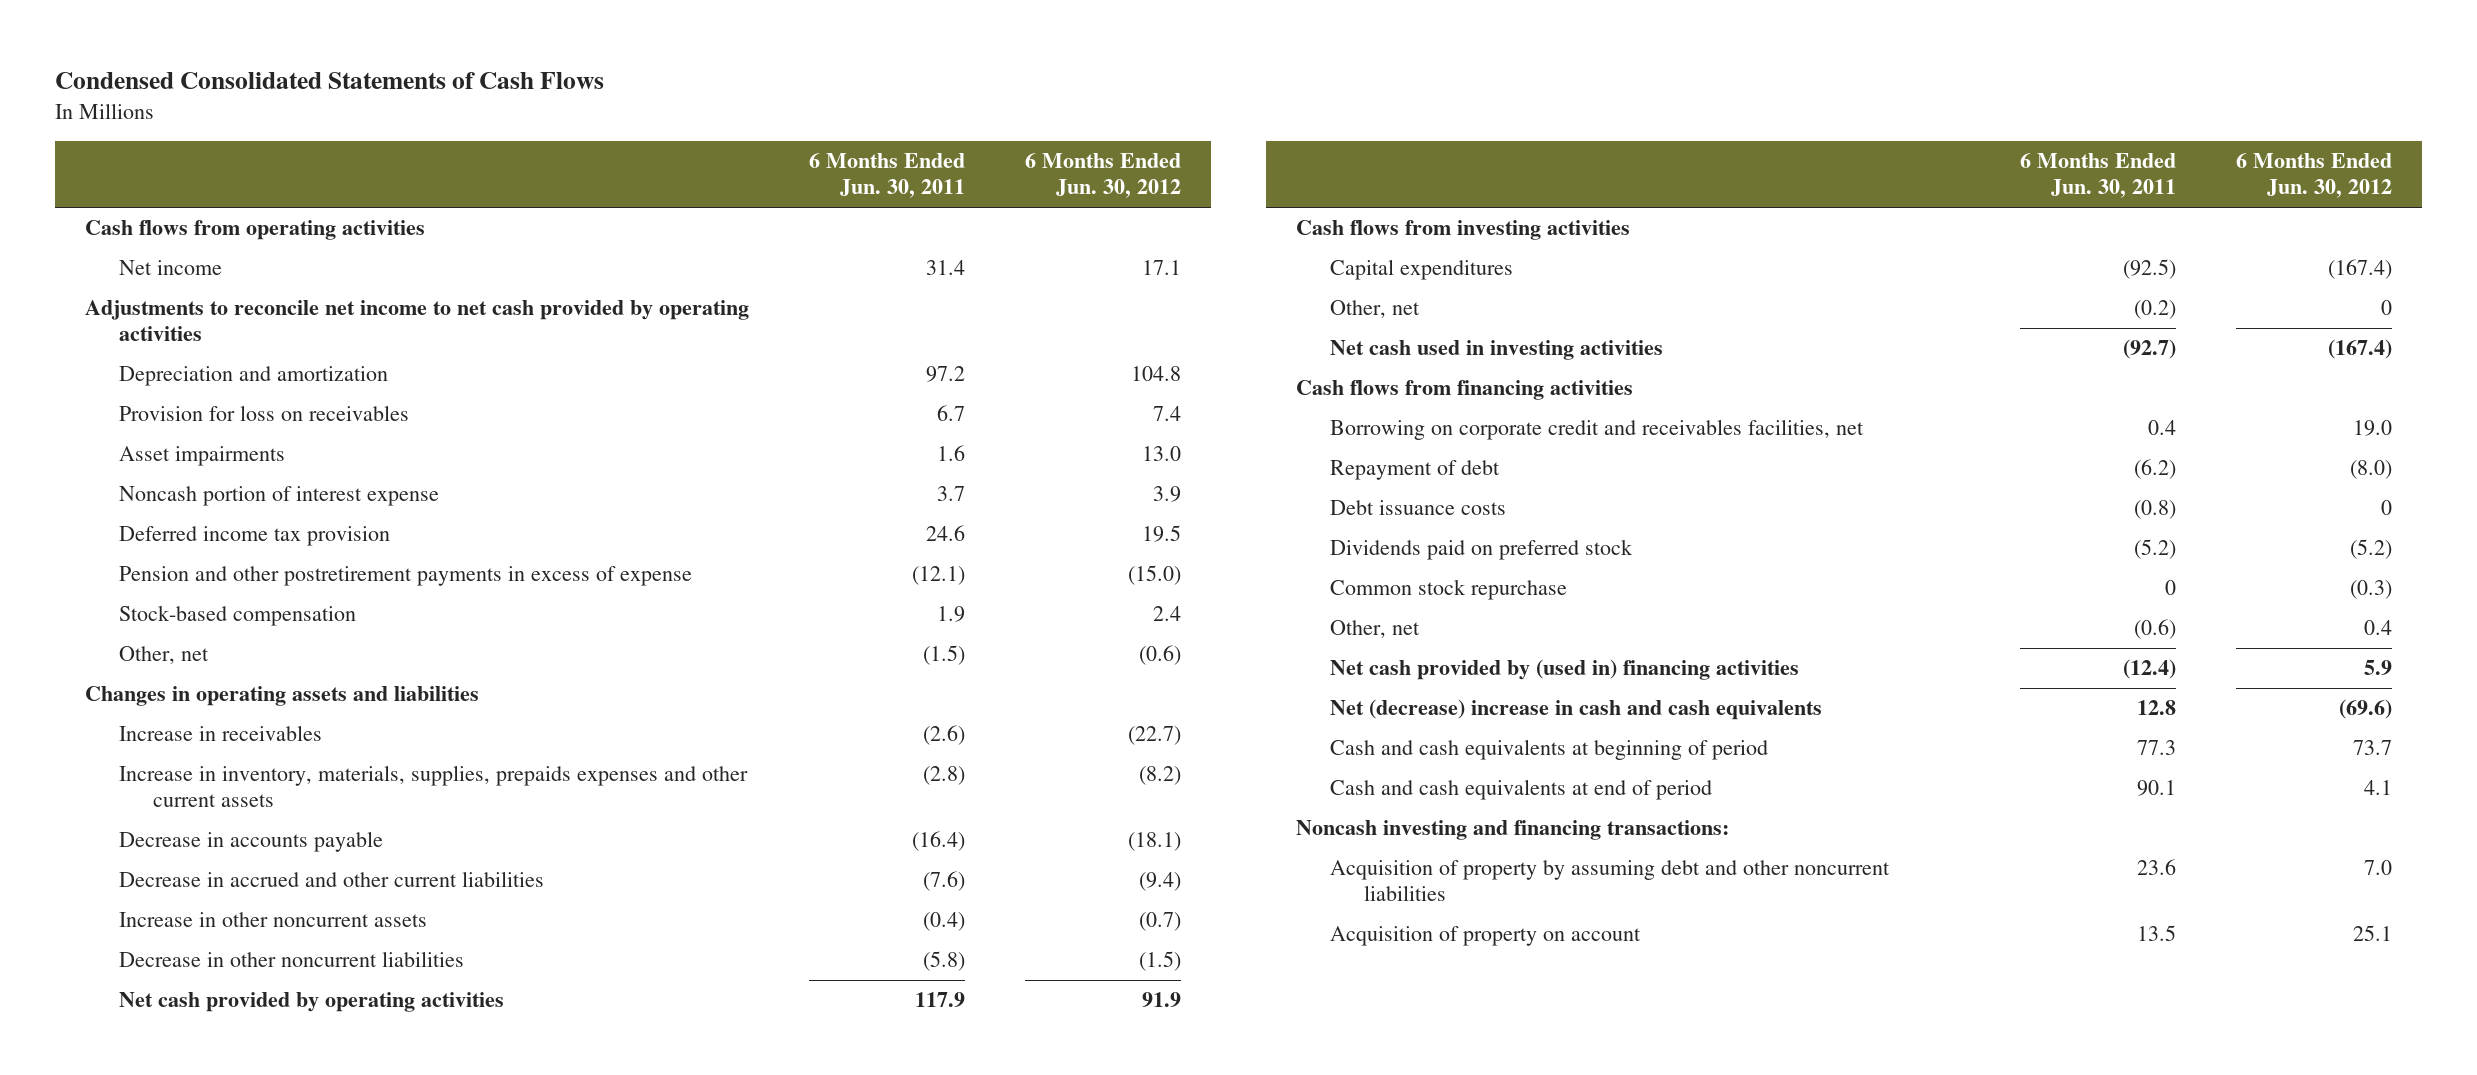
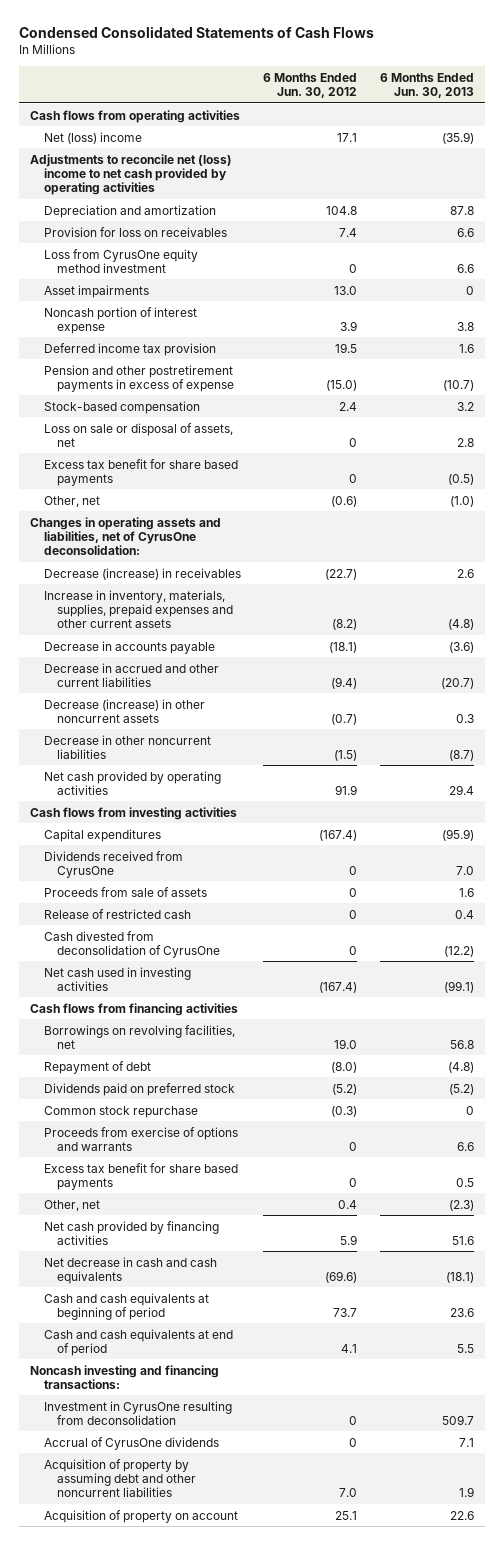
- | 6 Months Ended Jun. 30, 2011 | 6 Months Ended Jun. 30, 2012
+ | 6 Months Ended Jun. 30, 2012 | 6 Months Ended Jun. 30, 2013
- Net income | 31.4 | 17.1
- Adjustments to reconcile net income to net cash provided by operating activities
+ Net (loss) income | 17.1 | (35.9)
+ Adjustments to reconcile net (loss) income to net cash provided by operating activities
+ Loss from CyrusOne equity method investment | 0 | 6.6
+ Loss on sale or disposal of assets, net | 0 | 2.8
+ Excess tax benefit for share based payments | 0 | (0.5)
- Changes in operating assets and liabilities
- Increase in receivables | (2.6) | (22.7)
- Increase in inventory, materials, supplies, prepaids expenses and other current assets | (2.8) | (8.2)
+ Changes in operating assets and liabilities, net of CyrusOne deconsolidation:
+ Decrease (increase) in receivables | (22.7) | 2.6
+ Increase in inventory, materials, supplies, prepaid expenses and other current assets | (8.2) | (4.8)
- Increase in other noncurrent assets | (0.4) | (0.7)
+ Decrease (increase) in other noncurrent assets | (0.7) | 0.3
- Other, net | (0.2) | 0
+ Dividends received from CyrusOne | 0 | 7.0
+ Proceeds from sale of assets | 0 | 1.6
+ Release of restricted cash | 0 | 0.4
+ Cash divested from deconsolidation of CyrusOne | 0 | (12.2)
- Borrowing on corporate credit and receivables facilities, net | 0.4 | 19.0
+ Borrowings on revolving facilities, net | 19.0 | 56.8
- Debt issuance costs | (0.8) | 0
+ Proceeds from exercise of options and warrants | 0 | 6.6
+ Excess tax benefit for share based payments | 0 | 0.5
- Net cash provided by (used in) financing activities | (12.4) | 5.9
- Net (decrease) increase in cash and cash equivalents | 12.8 | (69.6)
+ Net cash provided by financing activities | 5.9 | 51.6
+ Net decrease in cash and cash equivalents | (69.6) | (18.1)
+ Investment in CyrusOne resulting from deconsolidation | 0 | 509.7
+ Accrual of CyrusOne dividends | 0 | 7.1

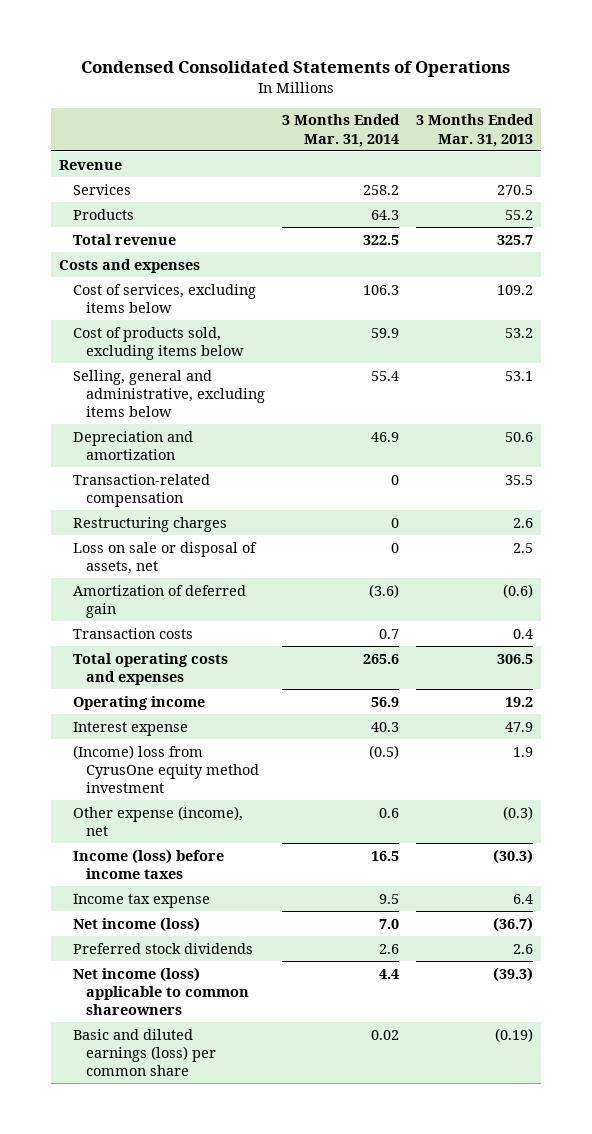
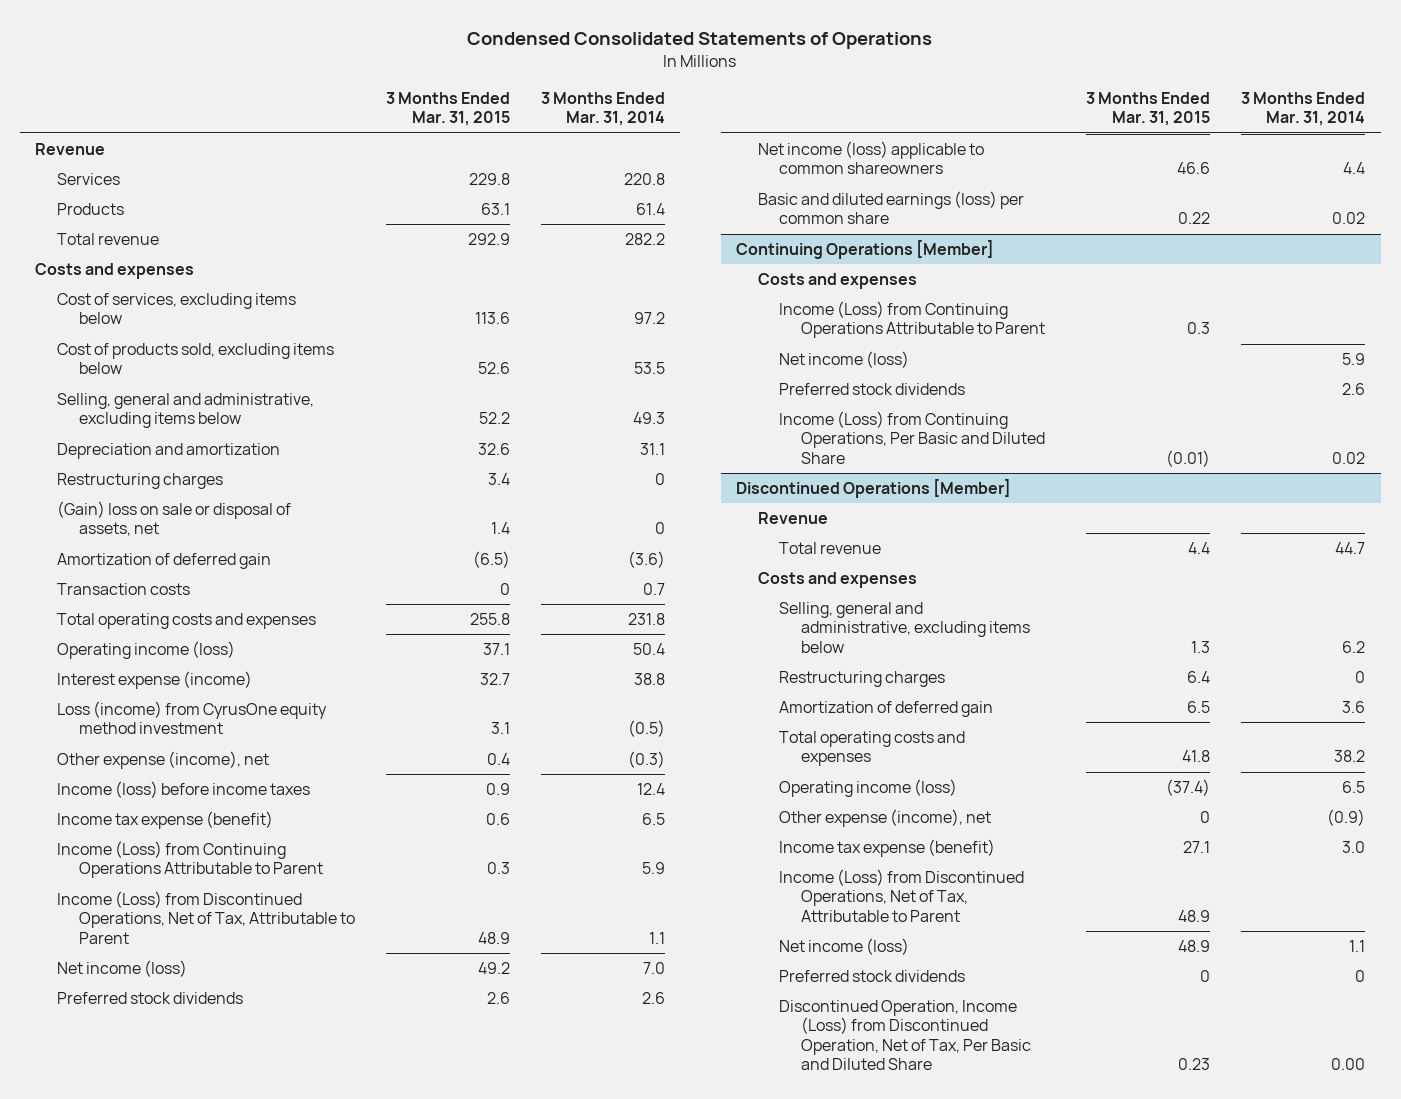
- | 3 Months Ended Mar. 31, 2014 | 3 Months Ended Mar. 31, 2013
+ | 3 Months Ended Mar. 31, 2015 | 3 Months Ended Mar. 31, 2014
- Services | 258.2 | 270.5
- Products | 64.3 | 55.2
- Total revenue | 322.5 | 325.7
+ Services | 229.8 | 220.8
+ Products | 63.1 | 61.4
+ Total revenue | 292.9 | 282.2
- Cost of services, excluding items below | 106.3 | 109.2
- Cost of products sold, excluding items below | 59.9 | 53.2
- Selling, general and administrative, excluding items below | 55.4 | 53.1
- Depreciation and amortization | 46.9 | 50.6
- Transaction-related compensation | 0 | 35.5
+ Cost of services, excluding items below | 113.6 | 97.2
+ Cost of products sold, excluding items below | 52.6 | 53.5
+ Selling, general and administrative, excluding items below | 52.2 | 49.3
+ Depreciation and amortization | 32.6 | 31.1
- Loss on sale or disposal of assets, net | 0 | 2.5
+ (Gain) loss on sale or disposal of assets, net | 1.4 | 0
- Total operating costs and expenses | 265.6 | 306.5
- Operating income | 56.9 | 19.2
- Interest expense | 40.3 | 47.9
- (Income) loss from CyrusOne equity method investment | (0.5) | 1.9
- Other expense (income), net | 0.6 | (0.3)
- Income (loss) before income taxes | 16.5 | (30.3)
- Income tax expense | 9.5 | 6.4
+ Total operating costs and expenses | 255.8 | 231.8
+ Operating income (loss) | 37.1 | 50.4
+ Interest expense (income) | 32.7 | 38.8
+ Loss (income) from CyrusOne equity method investment | 3.1 | (0.5)
+ Other expense (income), net | 0.4 | (0.3)
+ Income (loss) before income taxes | 0.9 | 12.4
+ Income tax expense (benefit) | 0.6 | 6.5
+ Income (Loss) from Continuing Operations Attributable to Parent | 0.3 | 5.9
+ Income (Loss) from Discontinued Operations, Net of Tax, Attributable to Parent | 48.9 | 1.1
+ Continuing Operations [Member]
+ Costs and expenses
+ Income (Loss) from Continuing Operations Attributable to Parent | 0.3 |
+ Net income (loss) | | 5.9
+ Preferred stock dividends | | 2.6
+ Income (Loss) from Continuing Operations, Per Basic and Diluted Share | (0.01) | 0.02
+ Discontinued Operations [Member]
+ Revenue
+ Total revenue | 4.4 | 44.7
+ Costs and expenses
+ Selling, general and administrative, excluding items below | 1.3 | 6.2
+ Restructuring charges | 6.4 | 0
+ Amortization of deferred gain | 6.5 | 3.6
+ Total operating costs and expenses | 41.8 | 38.2
+ Operating income (loss) | (37.4) | 6.5
+ Other expense (income), net | 0 | (0.9)
+ Income tax expense (benefit) | 27.1 | 3.0
+ Income (Loss) from Discontinued Operations, Net of Tax, Attributable to Parent | 48.9 |
+ Net income (loss) | 48.9 | 1.1
+ Preferred stock dividends | 0 | 0
+ Discontinued Operation, Income (Loss) from Discontinued Operation, Net of Tax, Per Basic and Diluted Share | 0.23 | 0.00

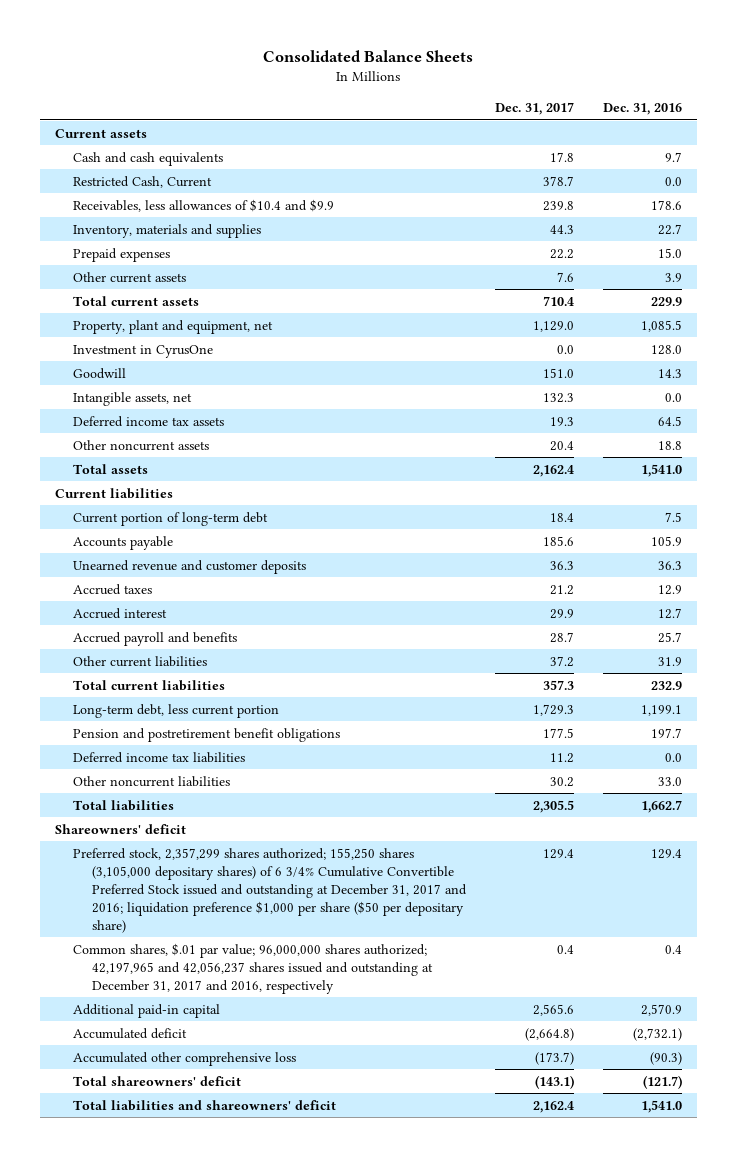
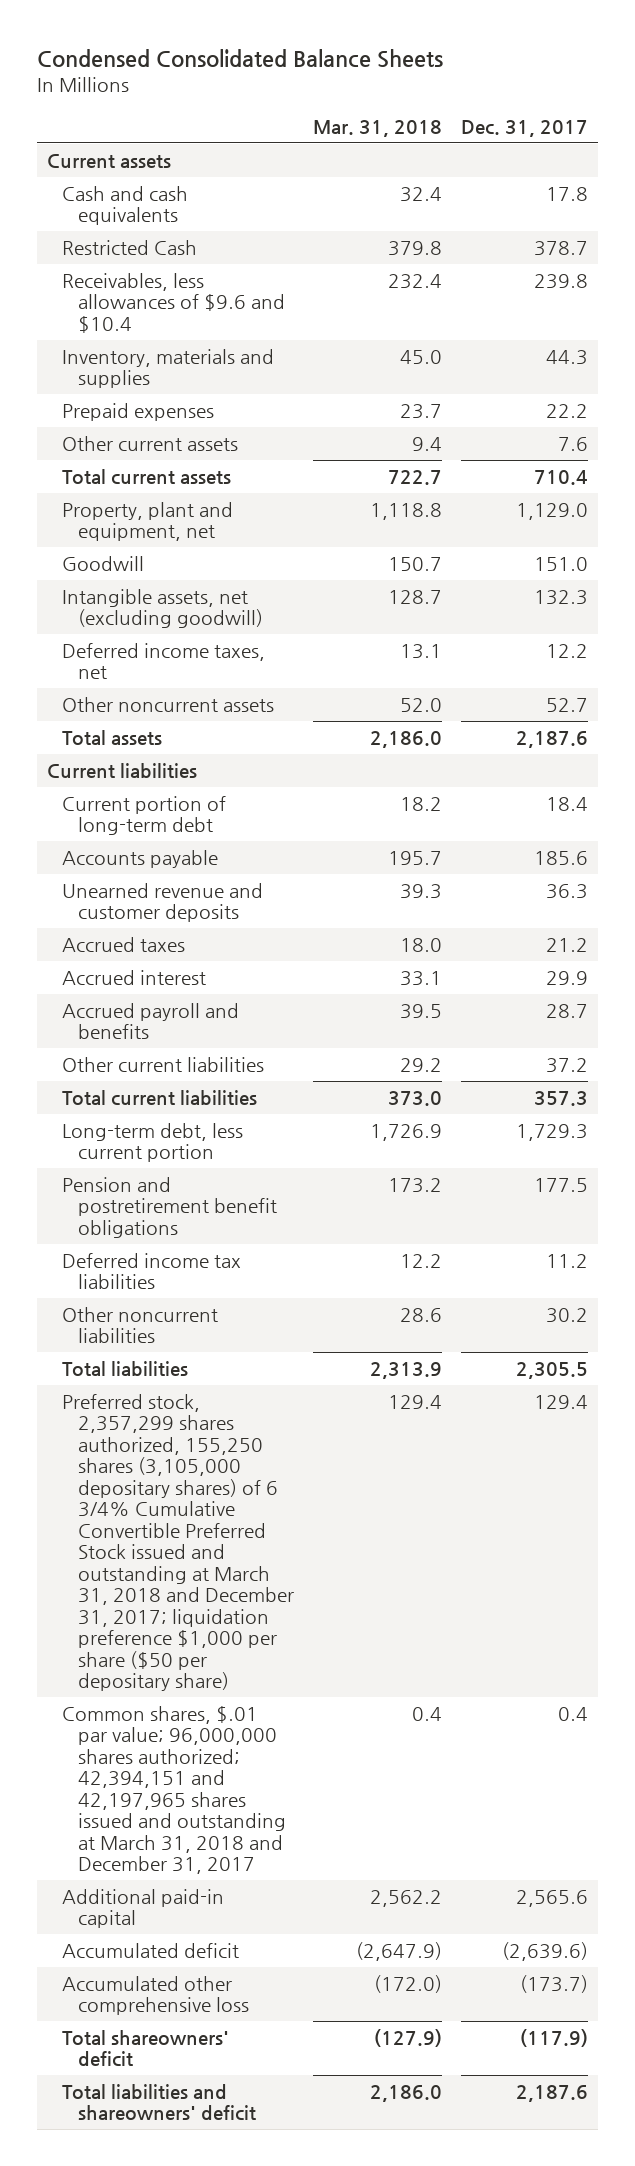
- Consolidated Balance Sheets
+ Condensed Consolidated Balance Sheets
- | Dec. 31, 2017 | Dec. 31, 2016
+ | Mar. 31, 2018 | Dec. 31, 2017
- Restricted Cash, Current | 378.7 | 0.0
- Receivables, less allowances of $10.4 and $9.9 | 239.8 | 178.6
+ Restricted Cash | 379.8 | 378.7
+ Receivables, less allowances of $9.6 and $10.4 | 232.4 | 239.8
- Investment in CyrusOne | 0.0 | 128.0
- Intangible assets, net | 132.3 | 0.0
- Deferred income tax assets | 19.3 | 64.5
- Other noncurrent assets | 20.4 | 18.8
- Total assets | 2,162.4 | 1,541.0
+ Intangible assets, net (excluding goodwill) | 128.7 | 132.3
+ Deferred income taxes, net | 13.1 | 12.2
+ Other noncurrent assets | 52.0 | 52.7
+ Total assets | 2,186.0 | 2,187.6
- Shareowners' deficit
- Preferred stock, 2,357,299 shares authorized; 155,250 shares (3,105,000 depositary shares) of 6 3/4% Cumulative Convertible Preferred Stock issued and outstanding at December 31, 2017 and 2016; liquidation preference $1,000 per share ($50 per depositary share) | 129.4 | 129.4
- Common shares, $.01 par value; 96,000,000 shares authorized; 42,197,965 and 42,056,237 shares issued and outstanding at December 31, 2017 and 2016, respectively | 0.4 | 0.4
+ Preferred stock, 2,357,299 shares authorized, 155,250 shares (3,105,000 depositary shares) of 6 3/4% Cumulative Convertible Preferred Stock issued and outstanding at March 31, 2018 and December 31, 2017; liquidation preference $1,000 per share ($50 per depositary share) | 129.4 | 129.4
+ Common shares, $.01 par value; 96,000,000 shares authorized; 42,394,151 and 42,197,965 shares issued and outstanding at March 31, 2018 and December 31, 2017 | 0.4 | 0.4
- Accumulated deficit | (2,664.8) | (2,732.1)
+ Accumulated deficit | (2,647.9) | (2,639.6)
- Total shareowners' deficit | (143.1) | (121.7)
- Total liabilities and shareowners' deficit | 2,162.4 | 1,541.0
+ Total shareowners' deficit | (127.9) | (117.9)
+ Total liabilities and shareowners' deficit | 2,186.0 | 2,187.6

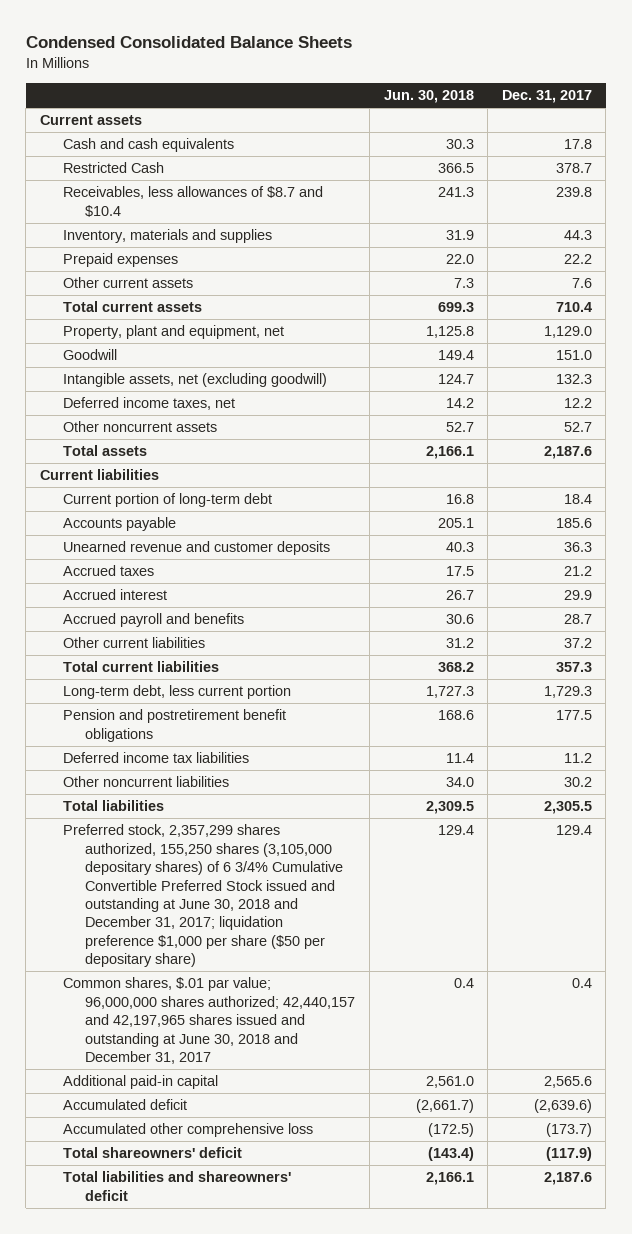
- | Mar. 31, 2018 | Dec. 31, 2017
+ | Jun. 30, 2018 | Dec. 31, 2017
- Receivables, less allowances of $9.6 and $10.4 | 232.4 | 239.8
+ Receivables, less allowances of $8.7 and $10.4 | 241.3 | 239.8
- Preferred stock, 2,357,299 shares authorized, 155,250 shares (3,105,000 depositary shares) of 6 3/4% Cumulative Convertible Preferred Stock issued and outstanding at March 31, 2018 and December 31, 2017; liquidation preference $1,000 per share ($50 per depositary share) | 129.4 | 129.4
- Common shares, $.01 par value; 96,000,000 shares authorized; 42,394,151 and 42,197,965 shares issued and outstanding at March 31, 2018 and December 31, 2017 | 0.4 | 0.4
+ Preferred stock, 2,357,299 shares authorized, 155,250 shares (3,105,000 depositary shares) of 6 3/4% Cumulative Convertible Preferred Stock issued and outstanding at June 30, 2018 and December 31, 2017; liquidation preference $1,000 per share ($50 per depositary share) | 129.4 | 129.4
+ Common shares, $.01 par value; 96,000,000 shares authorized; 42,440,157 and 42,197,965 shares issued and outstanding at June 30, 2018 and December 31, 2017 | 0.4 | 0.4

